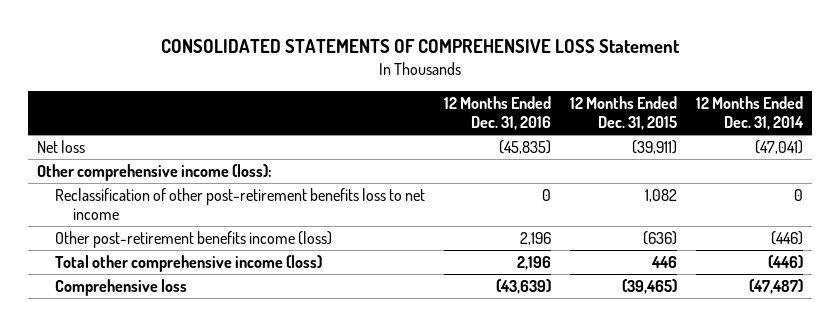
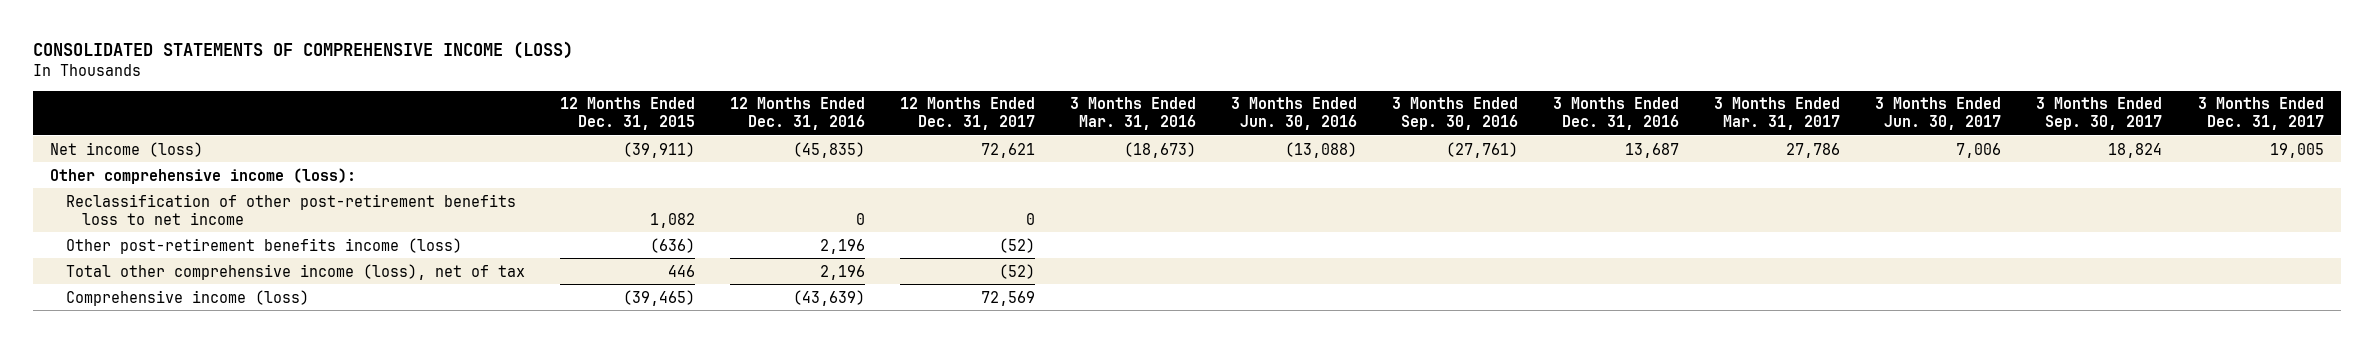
- CONSOLIDATED STATEMENTS OF COMPREHENSIVE LOSS Statement
+ CONSOLIDATED STATEMENTS OF COMPREHENSIVE INCOME (LOSS)
- | 12 Months Ended Dec. 31, 2016 | 12 Months Ended Dec. 31, 2015 | 12 Months Ended Dec. 31, 2014
+ | 12 Months Ended Dec. 31, 2015 | 12 Months Ended Dec. 31, 2016 | 12 Months Ended Dec. 31, 2017 | 3 Months Ended Mar. 31, 2016 | 3 Months Ended Jun. 30, 2016 | 3 Months Ended Sep. 30, 2016 | 3 Months Ended Dec. 31, 2016 | 3 Months Ended Mar. 31, 2017 | 3 Months Ended Jun. 30, 2017 | 3 Months Ended Sep. 30, 2017 | 3 Months Ended Dec. 31, 2017
- Net loss | (45,835) | (39,911) | (47,041)
+ Net income (loss) | (39,911) | (45,835) | 72,621 | (18,673) | (13,088) | (27,761) | 13,687 | 27,786 | 7,006 | 18,824 | 19,005
- Total other comprehensive income (loss) | 2,196 | 446 | (446)
- Comprehensive loss | (43,639) | (39,465) | (47,487)
+ Total other comprehensive income (loss), net of tax | 446 | 2,196 | (52) | | | | | | | |
+ Comprehensive income (loss) | (39,465) | (43,639) | 72,569 | | | | | | | |

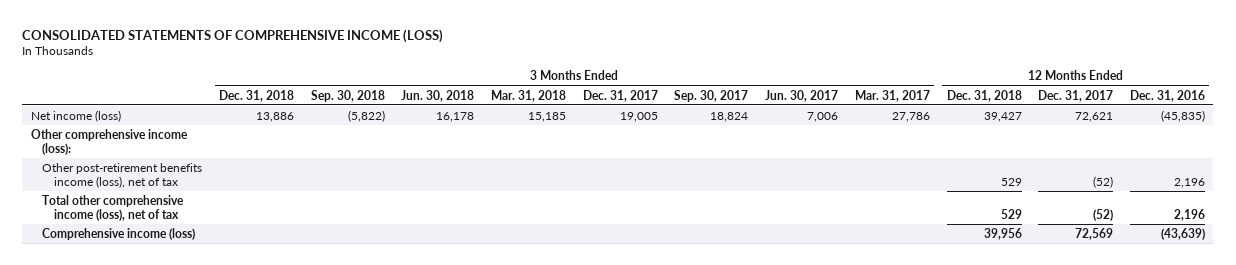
- | 12 Months Ended Dec. 31, 2015 | 12 Months Ended Dec. 31, 2016 | 12 Months Ended Dec. 31, 2017 | 3 Months Ended Mar. 31, 2016 | 3 Months Ended Jun. 30, 2016 | 3 Months Ended Sep. 30, 2016 | 3 Months Ended Dec. 31, 2016 | 3 Months Ended Mar. 31, 2017 | 3 Months Ended Jun. 30, 2017 | 3 Months Ended Sep. 30, 2017 | 3 Months Ended Dec. 31, 2017
+ | 3 Months Ended Dec. 31, 2018 | 3 Months Ended Sep. 30, 2018 | 3 Months Ended Jun. 30, 2018 | 3 Months Ended Mar. 31, 2018 | 3 Months Ended Dec. 31, 2017 | 3 Months Ended Sep. 30, 2017 | 3 Months Ended Jun. 30, 2017 | 3 Months Ended Mar. 31, 2017 | 12 Months Ended Dec. 31, 2018 | 12 Months Ended Dec. 31, 2017 | 12 Months Ended Dec. 31, 2016
- Reclassification of other post-retirement benefits loss to net income | 1,082 | 0 | 0 | | | | | | | |
- Other post-retirement benefits income (loss) | (636) | 2,196 | (52) | | | | | | | |
+ Other post-retirement benefits income (loss), net of tax | | | | | | | | | 529 | (52) | 2,196

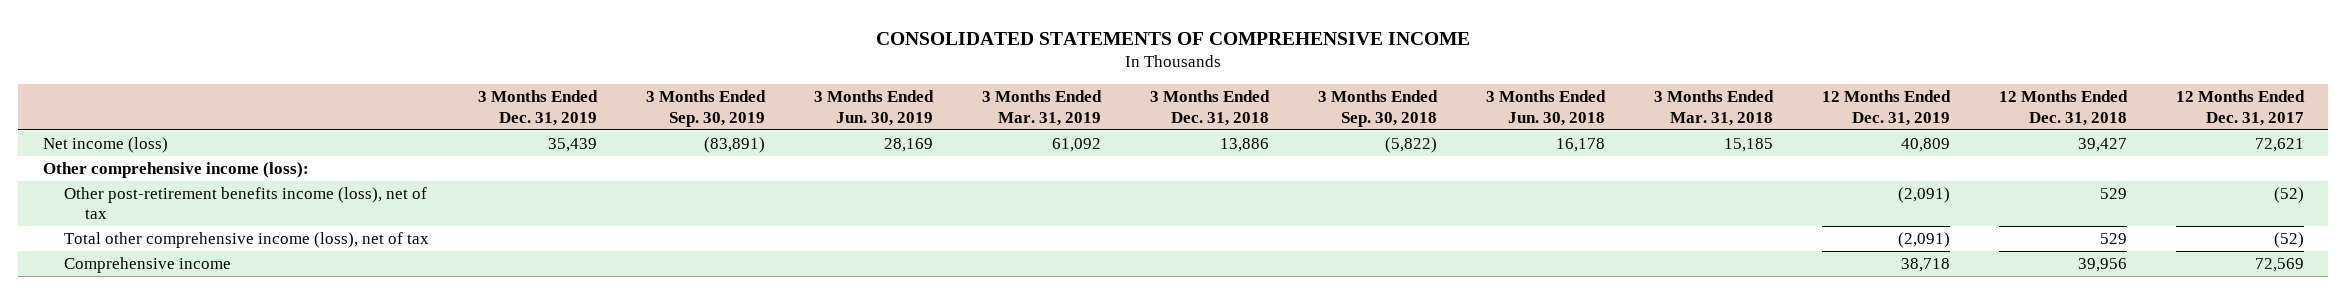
- CONSOLIDATED STATEMENTS OF COMPREHENSIVE INCOME (LOSS)
+ CONSOLIDATED STATEMENTS OF COMPREHENSIVE INCOME
- | 3 Months Ended Dec. 31, 2018 | 3 Months Ended Sep. 30, 2018 | 3 Months Ended Jun. 30, 2018 | 3 Months Ended Mar. 31, 2018 | 3 Months Ended Dec. 31, 2017 | 3 Months Ended Sep. 30, 2017 | 3 Months Ended Jun. 30, 2017 | 3 Months Ended Mar. 31, 2017 | 12 Months Ended Dec. 31, 2018 | 12 Months Ended Dec. 31, 2017 | 12 Months Ended Dec. 31, 2016
+ | 3 Months Ended Dec. 31, 2019 | 3 Months Ended Sep. 30, 2019 | 3 Months Ended Jun. 30, 2019 | 3 Months Ended Mar. 31, 2019 | 3 Months Ended Dec. 31, 2018 | 3 Months Ended Sep. 30, 2018 | 3 Months Ended Jun. 30, 2018 | 3 Months Ended Mar. 31, 2018 | 12 Months Ended Dec. 31, 2019 | 12 Months Ended Dec. 31, 2018 | 12 Months Ended Dec. 31, 2017
- Comprehensive income (loss) | | | | | | | | | 39,956 | 72,569 | (43,639)
+ Comprehensive income | | | | | | | | | 38,718 | 39,956 | 72,569

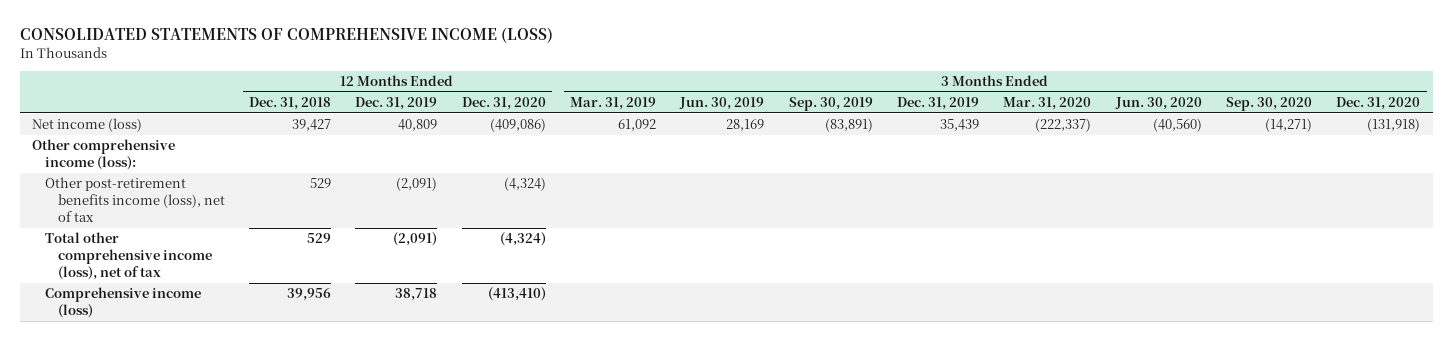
- CONSOLIDATED STATEMENTS OF COMPREHENSIVE INCOME
+ CONSOLIDATED STATEMENTS OF COMPREHENSIVE INCOME (LOSS)
- | 3 Months Ended Dec. 31, 2019 | 3 Months Ended Sep. 30, 2019 | 3 Months Ended Jun. 30, 2019 | 3 Months Ended Mar. 31, 2019 | 3 Months Ended Dec. 31, 2018 | 3 Months Ended Sep. 30, 2018 | 3 Months Ended Jun. 30, 2018 | 3 Months Ended Mar. 31, 2018 | 12 Months Ended Dec. 31, 2019 | 12 Months Ended Dec. 31, 2018 | 12 Months Ended Dec. 31, 2017
+ | 12 Months Ended Dec. 31, 2018 | 12 Months Ended Dec. 31, 2019 | 12 Months Ended Dec. 31, 2020 | 3 Months Ended Mar. 31, 2019 | 3 Months Ended Jun. 30, 2019 | 3 Months Ended Sep. 30, 2019 | 3 Months Ended Dec. 31, 2019 | 3 Months Ended Mar. 31, 2020 | 3 Months Ended Jun. 30, 2020 | 3 Months Ended Sep. 30, 2020 | 3 Months Ended Dec. 31, 2020
- Comprehensive income | | | | | | | | | 38,718 | 39,956 | 72,569
+ Comprehensive income (loss) | 39,956 | 38,718 | (413,410) | | | | | | | |

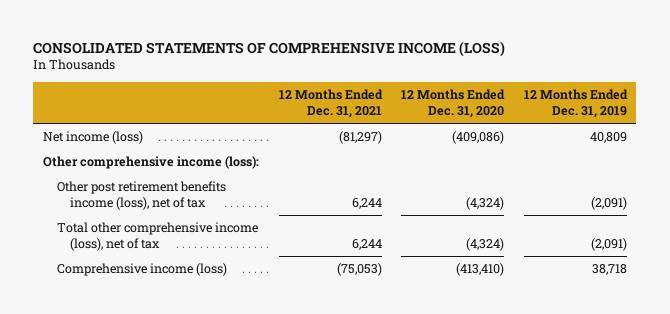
- | 12 Months Ended Dec. 31, 2018 | 12 Months Ended Dec. 31, 2019 | 12 Months Ended Dec. 31, 2020 | 3 Months Ended Mar. 31, 2019 | 3 Months Ended Jun. 30, 2019 | 3 Months Ended Sep. 30, 2019 | 3 Months Ended Dec. 31, 2019 | 3 Months Ended Mar. 31, 2020 | 3 Months Ended Jun. 30, 2020 | 3 Months Ended Sep. 30, 2020 | 3 Months Ended Dec. 31, 2020
+ | 12 Months Ended Dec. 31, 2021 | 12 Months Ended Dec. 31, 2020 | 12 Months Ended Dec. 31, 2019
- Other post-retirement benefits income (loss), net of tax | 529 | (2,091) | (4,324) | | | | | | | |
+ Other post retirement benefits income (loss), net of tax | 6,244 | (4,324) | (2,091)

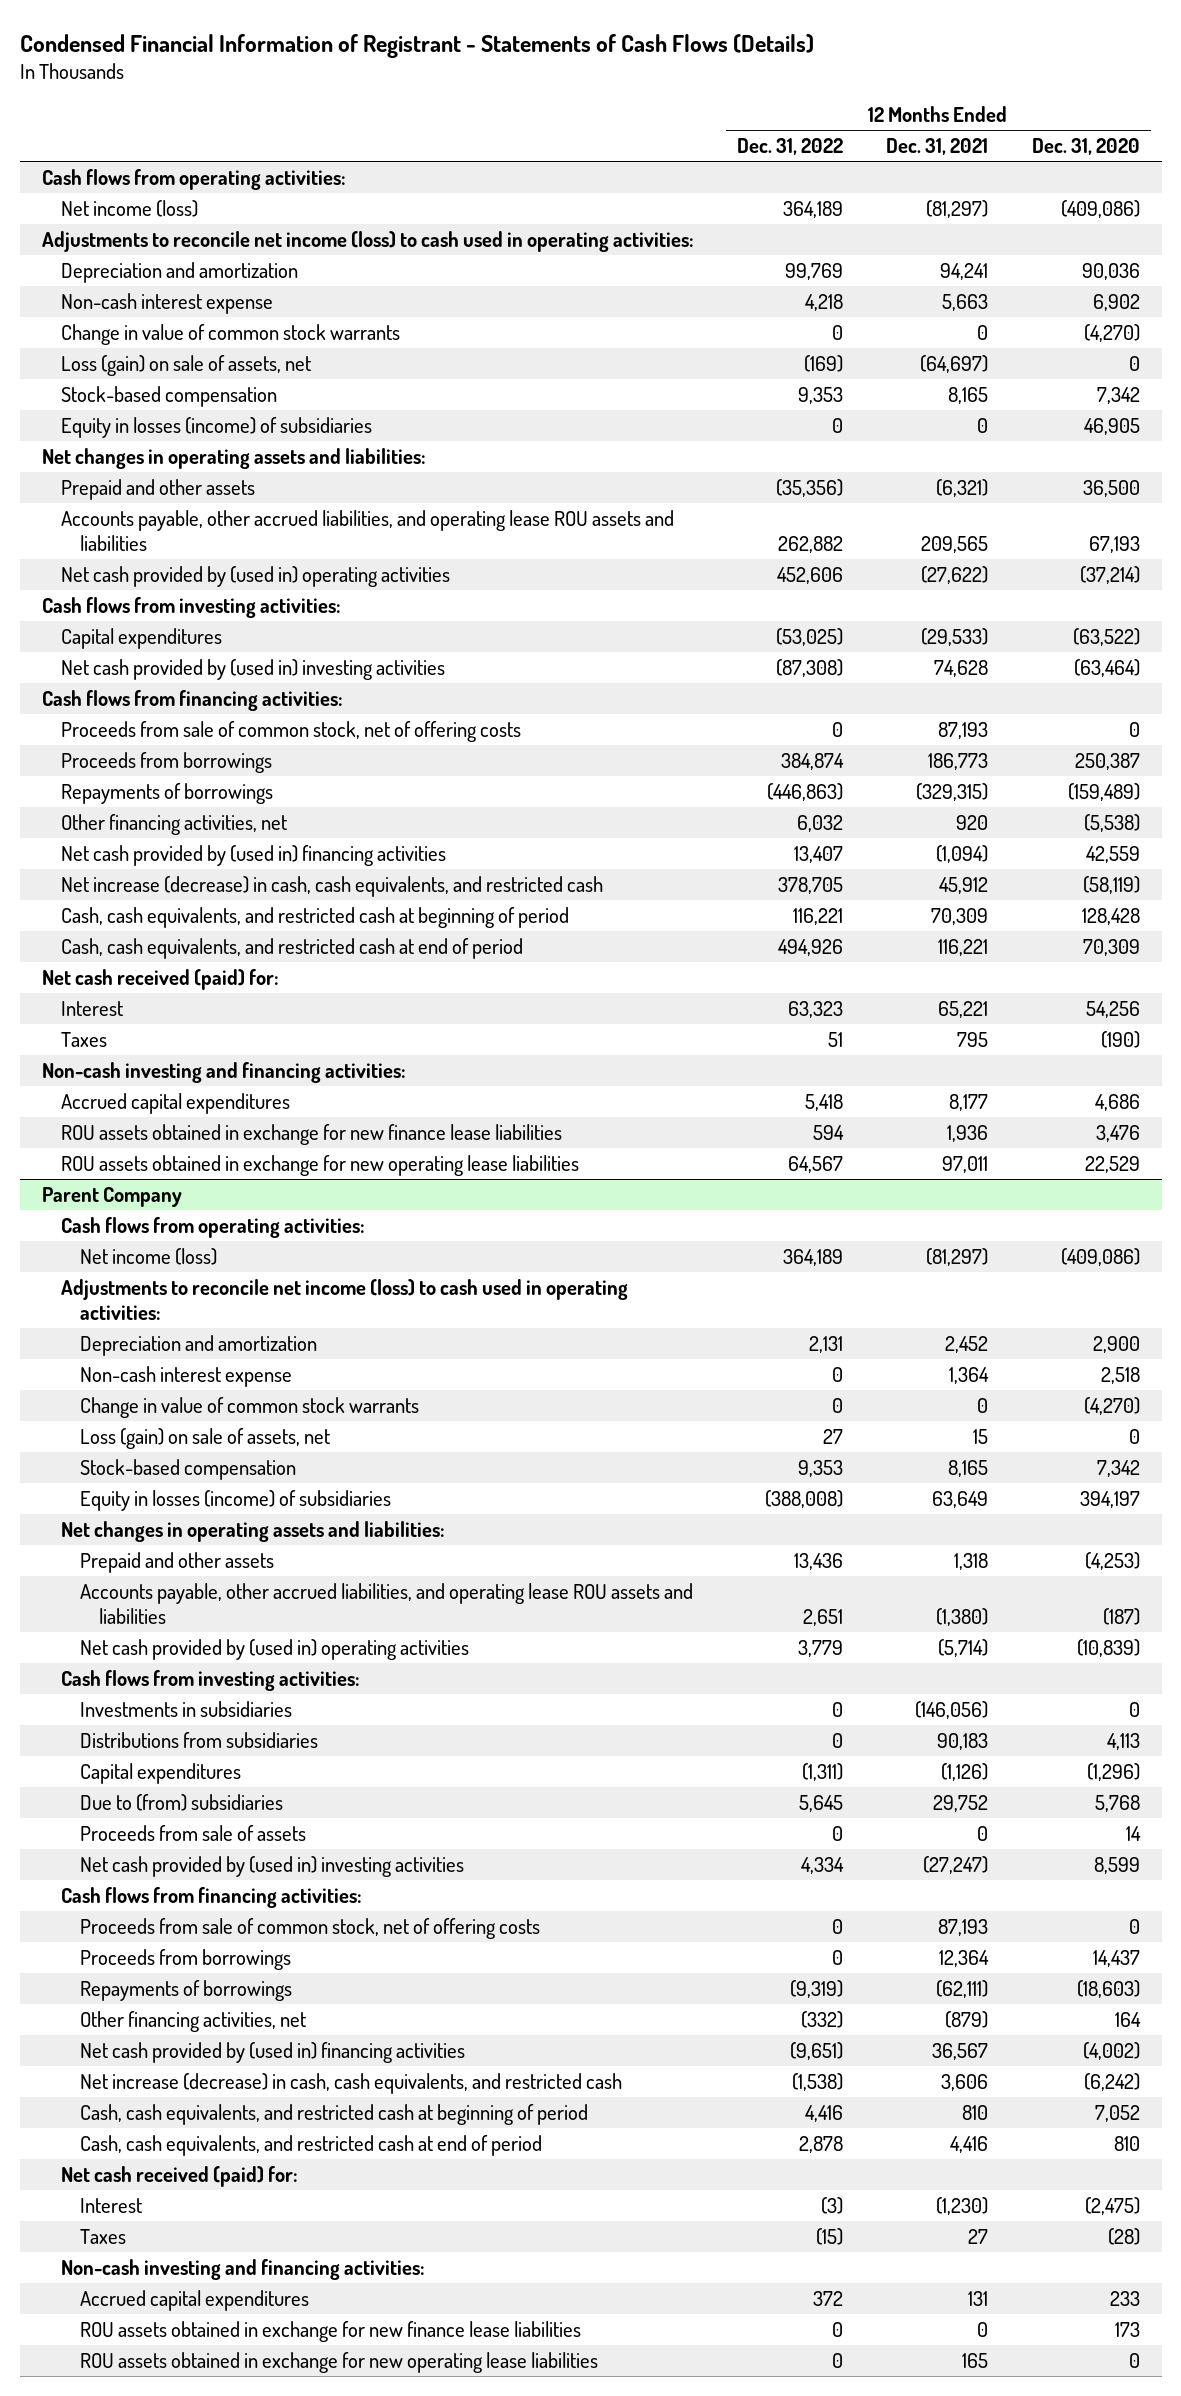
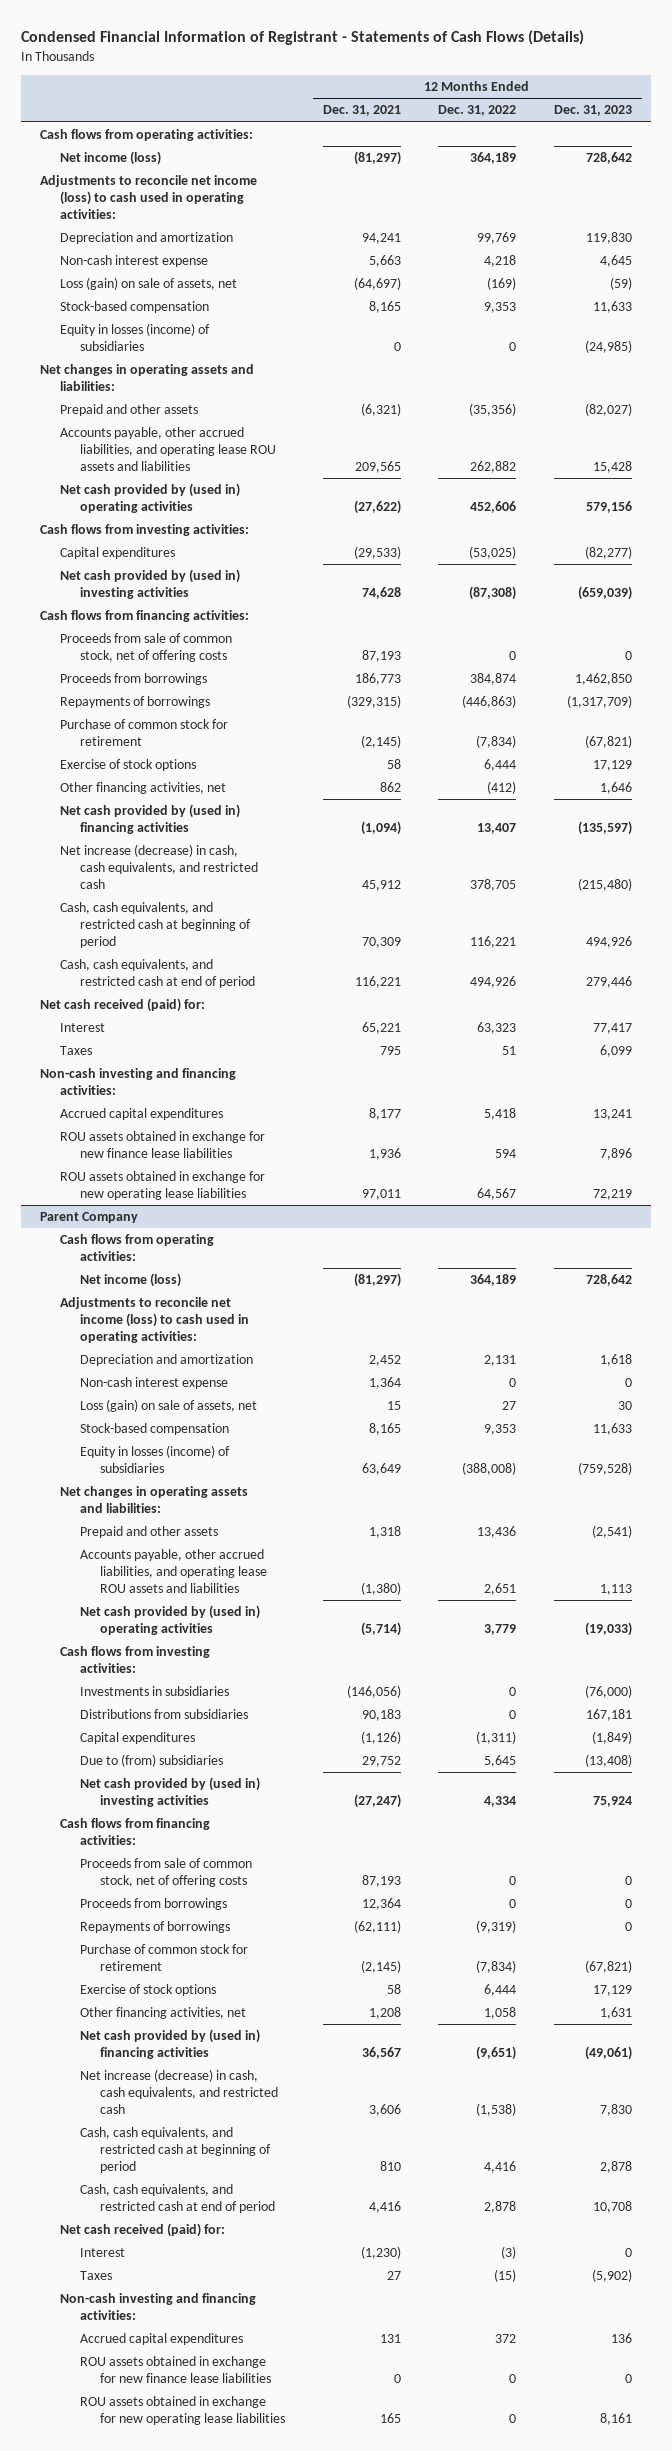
- | 12 Months Ended Dec. 31, 2022 | 12 Months Ended Dec. 31, 2021 | 12 Months Ended Dec. 31, 2020
+ | 12 Months Ended Dec. 31, 2021 | 12 Months Ended Dec. 31, 2022 | 12 Months Ended Dec. 31, 2023
- Change in value of common stock warrants | 0 | 0 | (4,270)
- Other financing activities, net | 6,032 | 920 | (5,538)
+ Purchase of common stock for retirement | (2,145) | (7,834) | (67,821)
+ Exercise of stock options | 58 | 6,444 | 17,129
+ Other financing activities, net | 862 | (412) | 1,646
@ Parent Company
- Change in value of common stock warrants | 0 | 0 | (4,270)
- Proceeds from sale of assets | 0 | 0 | 14
- Other financing activities, net | (332) | (879) | 164
+ Purchase of common stock for retirement | (2,145) | (7,834) | (67,821)
+ Exercise of stock options | 58 | 6,444 | 17,129
+ Other financing activities, net | 1,208 | 1,058 | 1,631

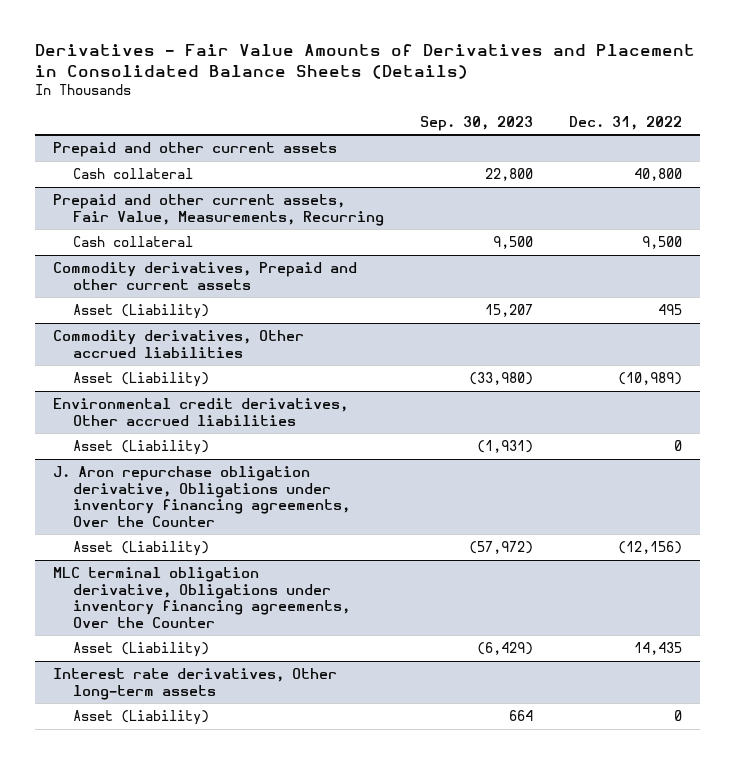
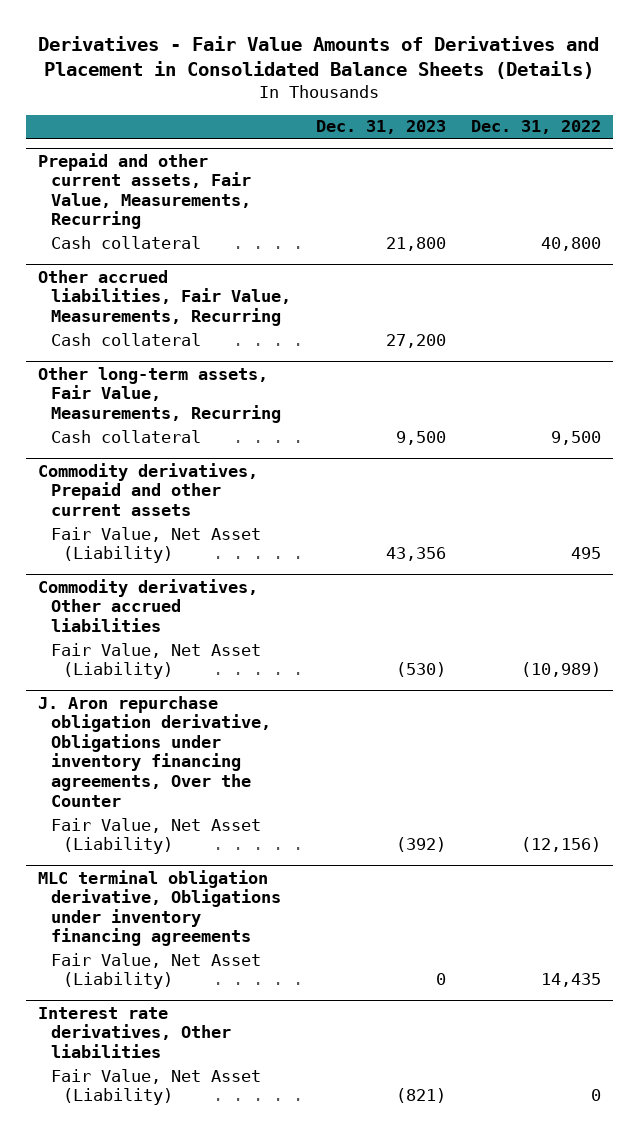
- | Sep. 30, 2023 | Dec. 31, 2022
+ | Dec. 31, 2023 | Dec. 31, 2022
- Prepaid and other current assets
- Cash collateral | 22,800 | 40,800
@ Prepaid and other current assets, Fair Value, Measurements, Recurring
+ Cash collateral | 21,800 | 40,800
+ Other accrued liabilities, Fair Value, Measurements, Recurring
+ Cash collateral | 27,200 |
+ Other long-term assets, Fair Value, Measurements, Recurring
@ Commodity derivatives, Prepaid and other current assets
- Asset (Liability) | 15,207 | 495
+ Fair Value, Net Asset (Liability) | 43,356 | 495
@ Commodity derivatives, Other accrued liabilities
- Asset (Liability) | (33,980) | (10,989)
- Environmental credit derivatives, Other accrued liabilities
- Asset (Liability) | (1,931) | 0
@ Commodity derivatives, Other accrued liabilities
+ Fair Value, Net Asset (Liability) | (530) | (10,989)
@ J. Aron repurchase obligation derivative, Obligations under inventory financing agreements, Over the Counter
- Asset (Liability) | (57,972) | (12,156)
- MLC terminal obligation derivative, Obligations under inventory financing agreements, Over the Counter
- Asset (Liability) | (6,429) | 14,435
- Interest rate derivatives, Other long-term assets
- Asset (Liability) | 664 | 0
@ J. Aron repurchase obligation derivative, Obligations under inventory financing agreements, Over the Counter
+ Fair Value, Net Asset (Liability) | (392) | (12,156)
+ MLC terminal obligation derivative, Obligations under inventory financing agreements
+ Fair Value, Net Asset (Liability) | 0 | 14,435
+ Interest rate derivatives, Other liabilities
+ Fair Value, Net Asset (Liability) | (821) | 0

